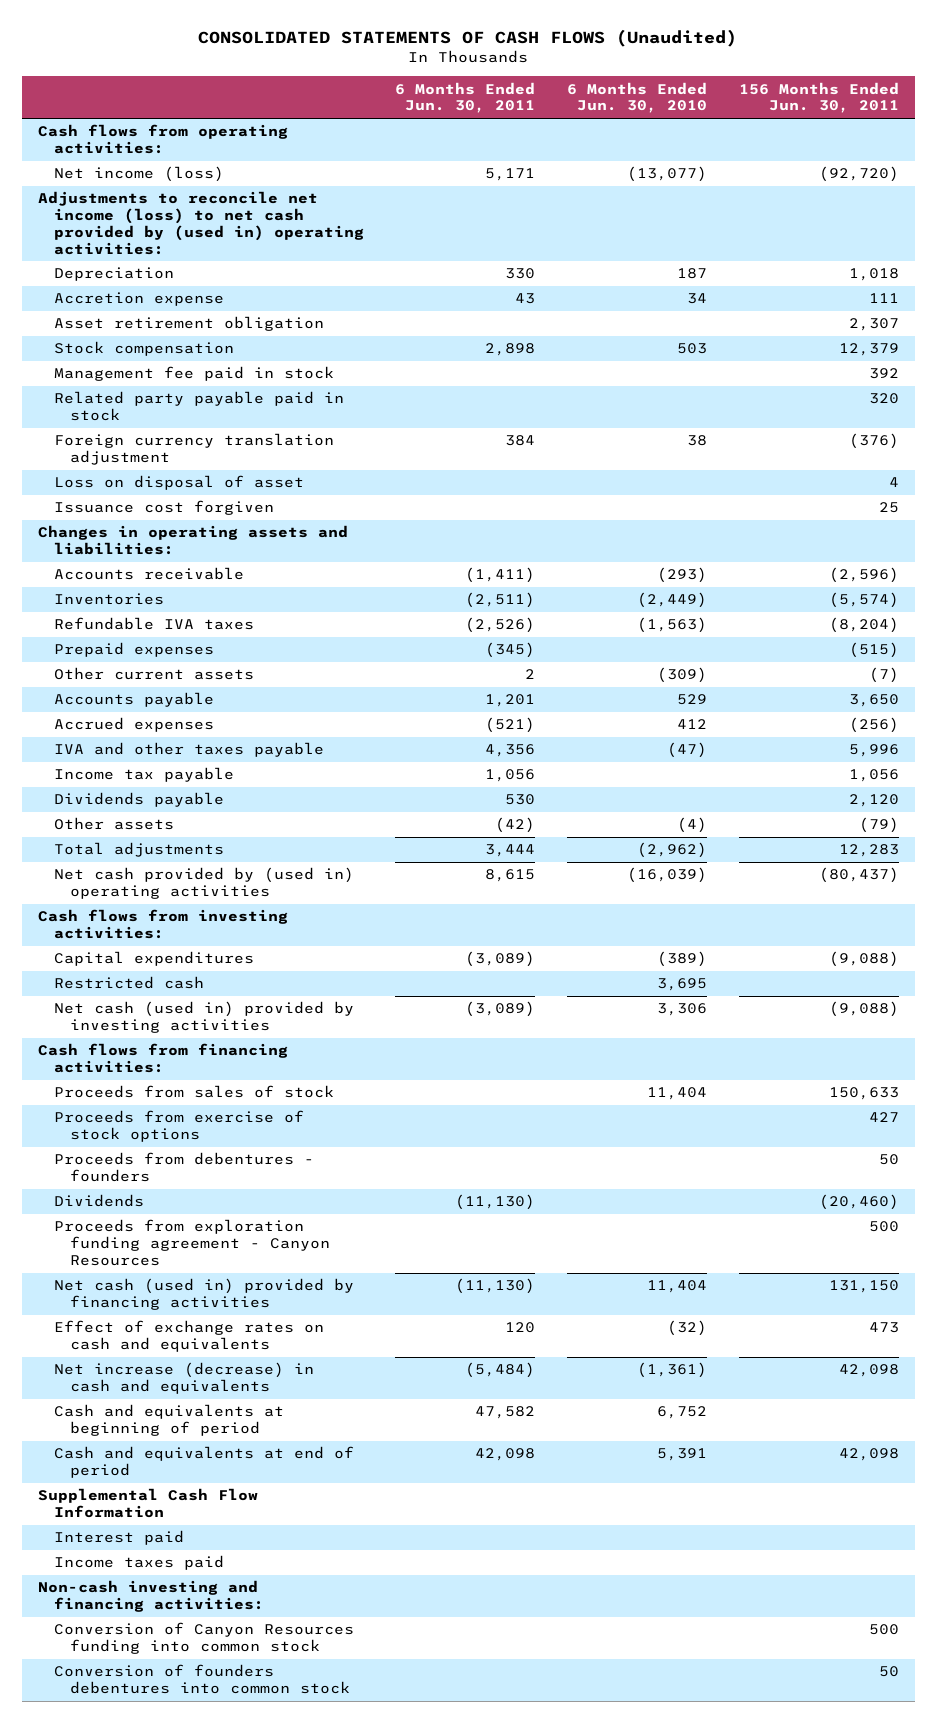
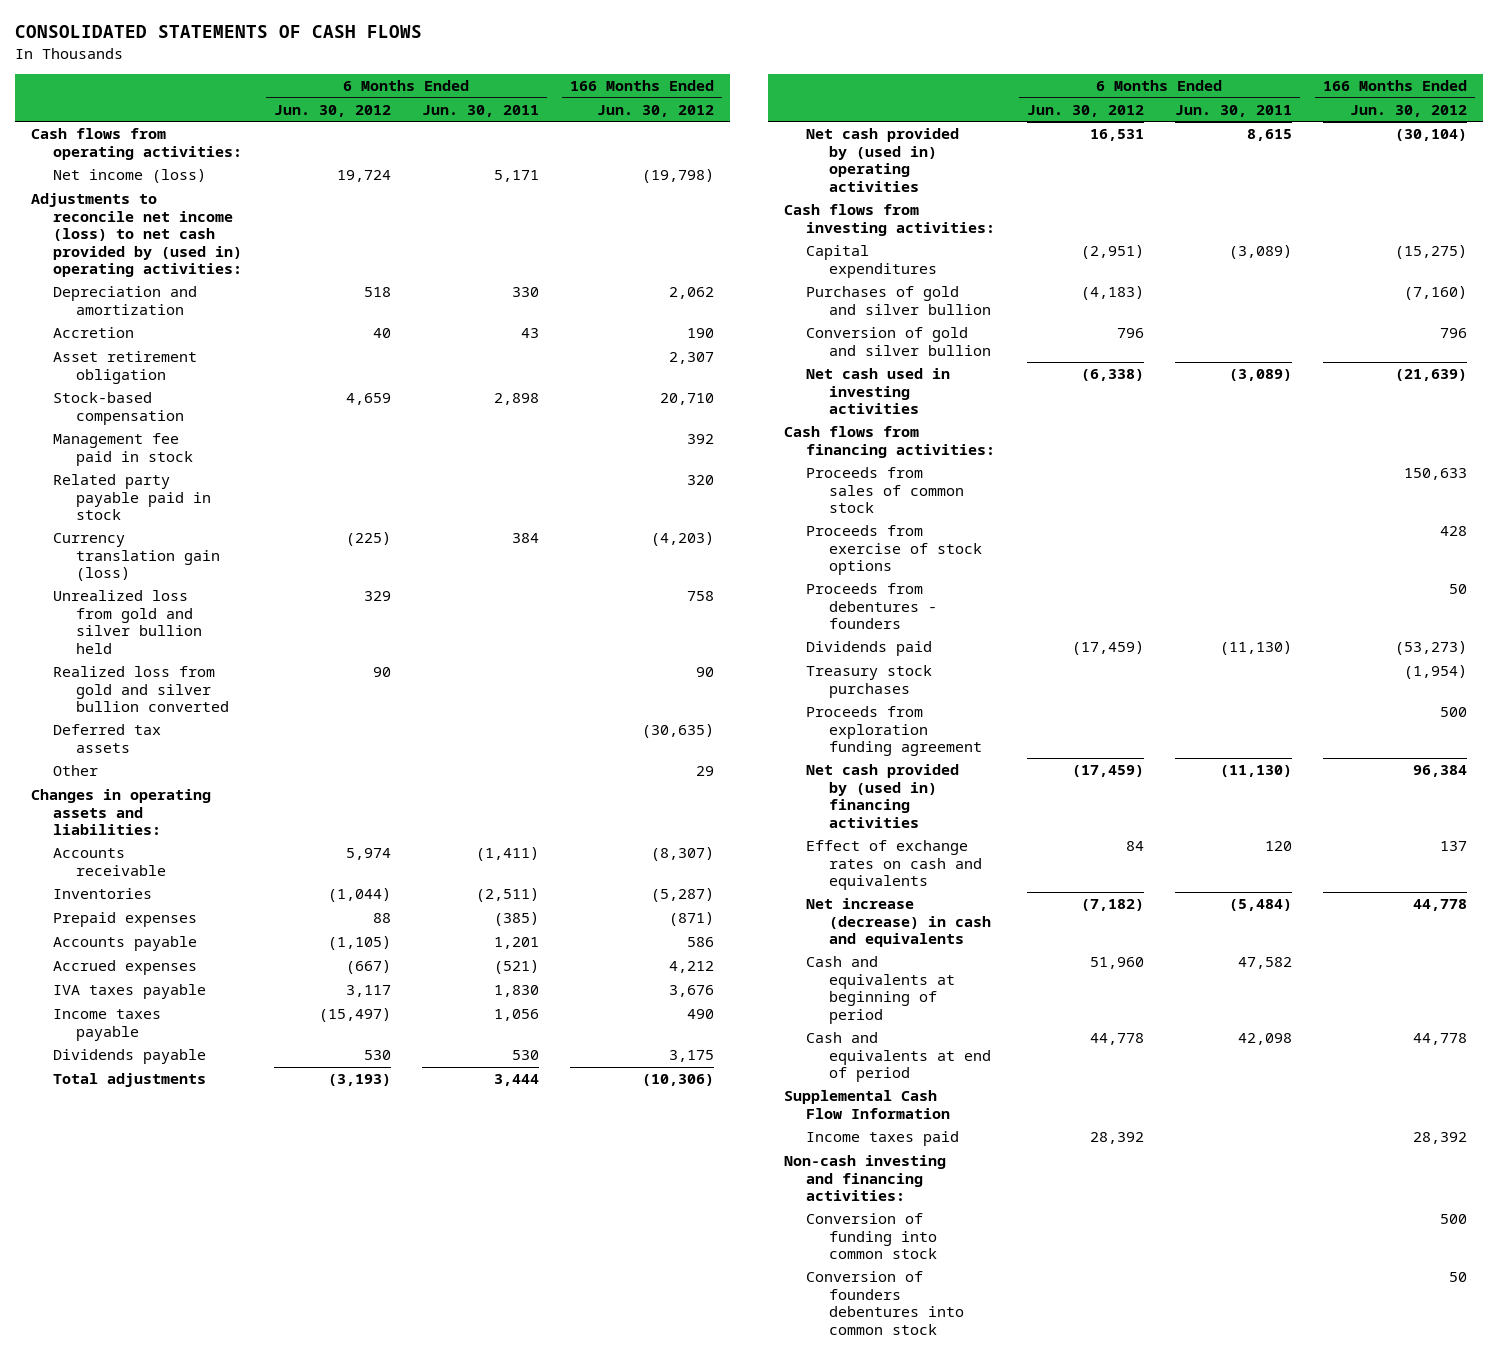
- CONSOLIDATED STATEMENTS OF CASH FLOWS (Unaudited)
+ CONSOLIDATED STATEMENTS OF CASH FLOWS
- | 6 Months Ended Jun. 30, 2011 | 6 Months Ended Jun. 30, 2010 | 156 Months Ended Jun. 30, 2011
+ | 6 Months Ended Jun. 30, 2012 | 6 Months Ended Jun. 30, 2011 | 166 Months Ended Jun. 30, 2012
- Depreciation | 330 | 187 | 1,018
- Accretion expense | 43 | 34 | 111
+ Depreciation and amortization | 518 | 330 | 2,062
+ Accretion | 40 | 43 | 190
- Stock compensation | 2,898 | 503 | 12,379
+ Stock-based compensation | 4,659 | 2,898 | 20,710
- Foreign currency translation adjustment | 384 | 38 | (376)
- Loss on disposal of asset | | | 4
- Issuance cost forgiven | | | 25
+ Currency translation gain (loss) | (225) | 384 | (4,203)
+ Unrealized loss from gold and silver bullion held | 329 | | 758
+ Realized loss from gold and silver bullion converted | 90 | | 90
+ Deferred tax assets | | | (30,635)
+ Other | | | 29
- Refundable IVA taxes | (2,526) | (1,563) | (8,204)
- Prepaid expenses | (345) | | (515)
- Other current assets | 2 | (309) | (7)
+ Prepaid expenses | 88 | (385) | (871)
- IVA and other taxes payable | 4,356 | (47) | 5,996
- Income tax payable | 1,056 | | 1,056
+ IVA taxes payable | 3,117 | 1,830 | 3,676
+ Income taxes payable | (15,497) | 1,056 | 490
- Other assets | (42) | (4) | (79)
- Restricted cash | | 3,695 |
- Net cash (used in) provided by investing activities | (3,089) | 3,306 | (9,088)
+ Purchases of gold and silver bullion | (4,183) | | (7,160)
+ Conversion of gold and silver bullion | 796 | | 796
+ Net cash used in investing activities | (6,338) | (3,089) | (21,639)
- Proceeds from sales of stock | | 11,404 | 150,633
+ Proceeds from sales of common stock | | | 150,633
- Dividends | (11,130) | | (20,460)
- Proceeds from exploration funding agreement - Canyon Resources | | | 500
- Net cash (used in) provided by financing activities | (11,130) | 11,404 | 131,150
+ Dividends paid | (17,459) | (11,130) | (53,273)
+ Treasury stock purchases | | | (1,954)
+ Proceeds from exploration funding agreement | | | 500
+ Net cash provided by (used in) financing activities | (17,459) | (11,130) | 96,384
- Interest paid
- Conversion of Canyon Resources funding into common stock | | | 500
+ Conversion of funding into common stock | | | 500

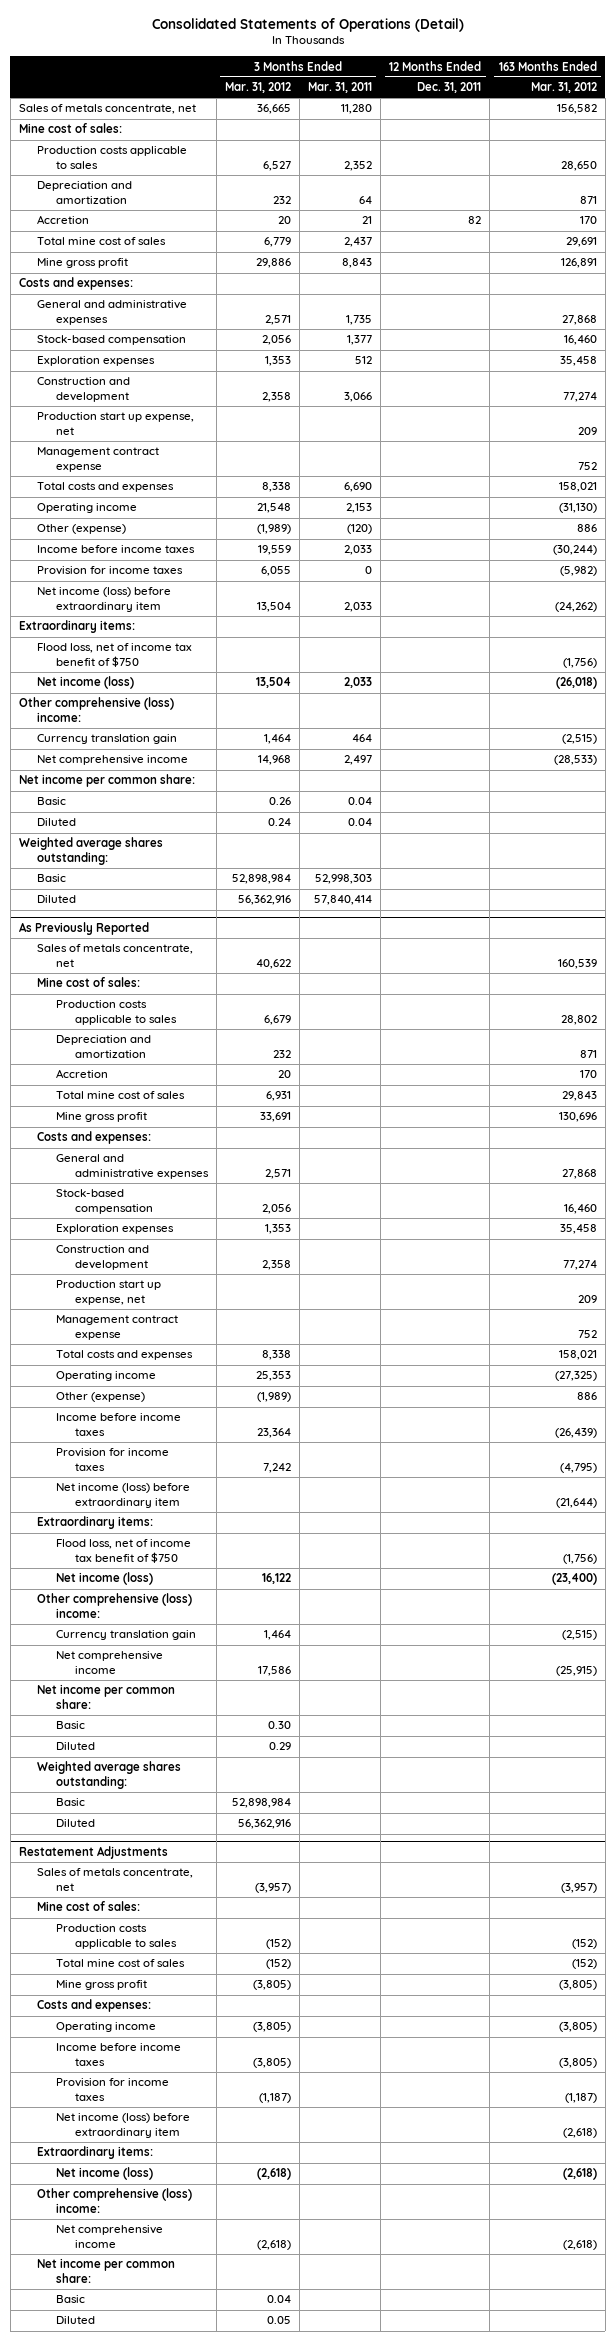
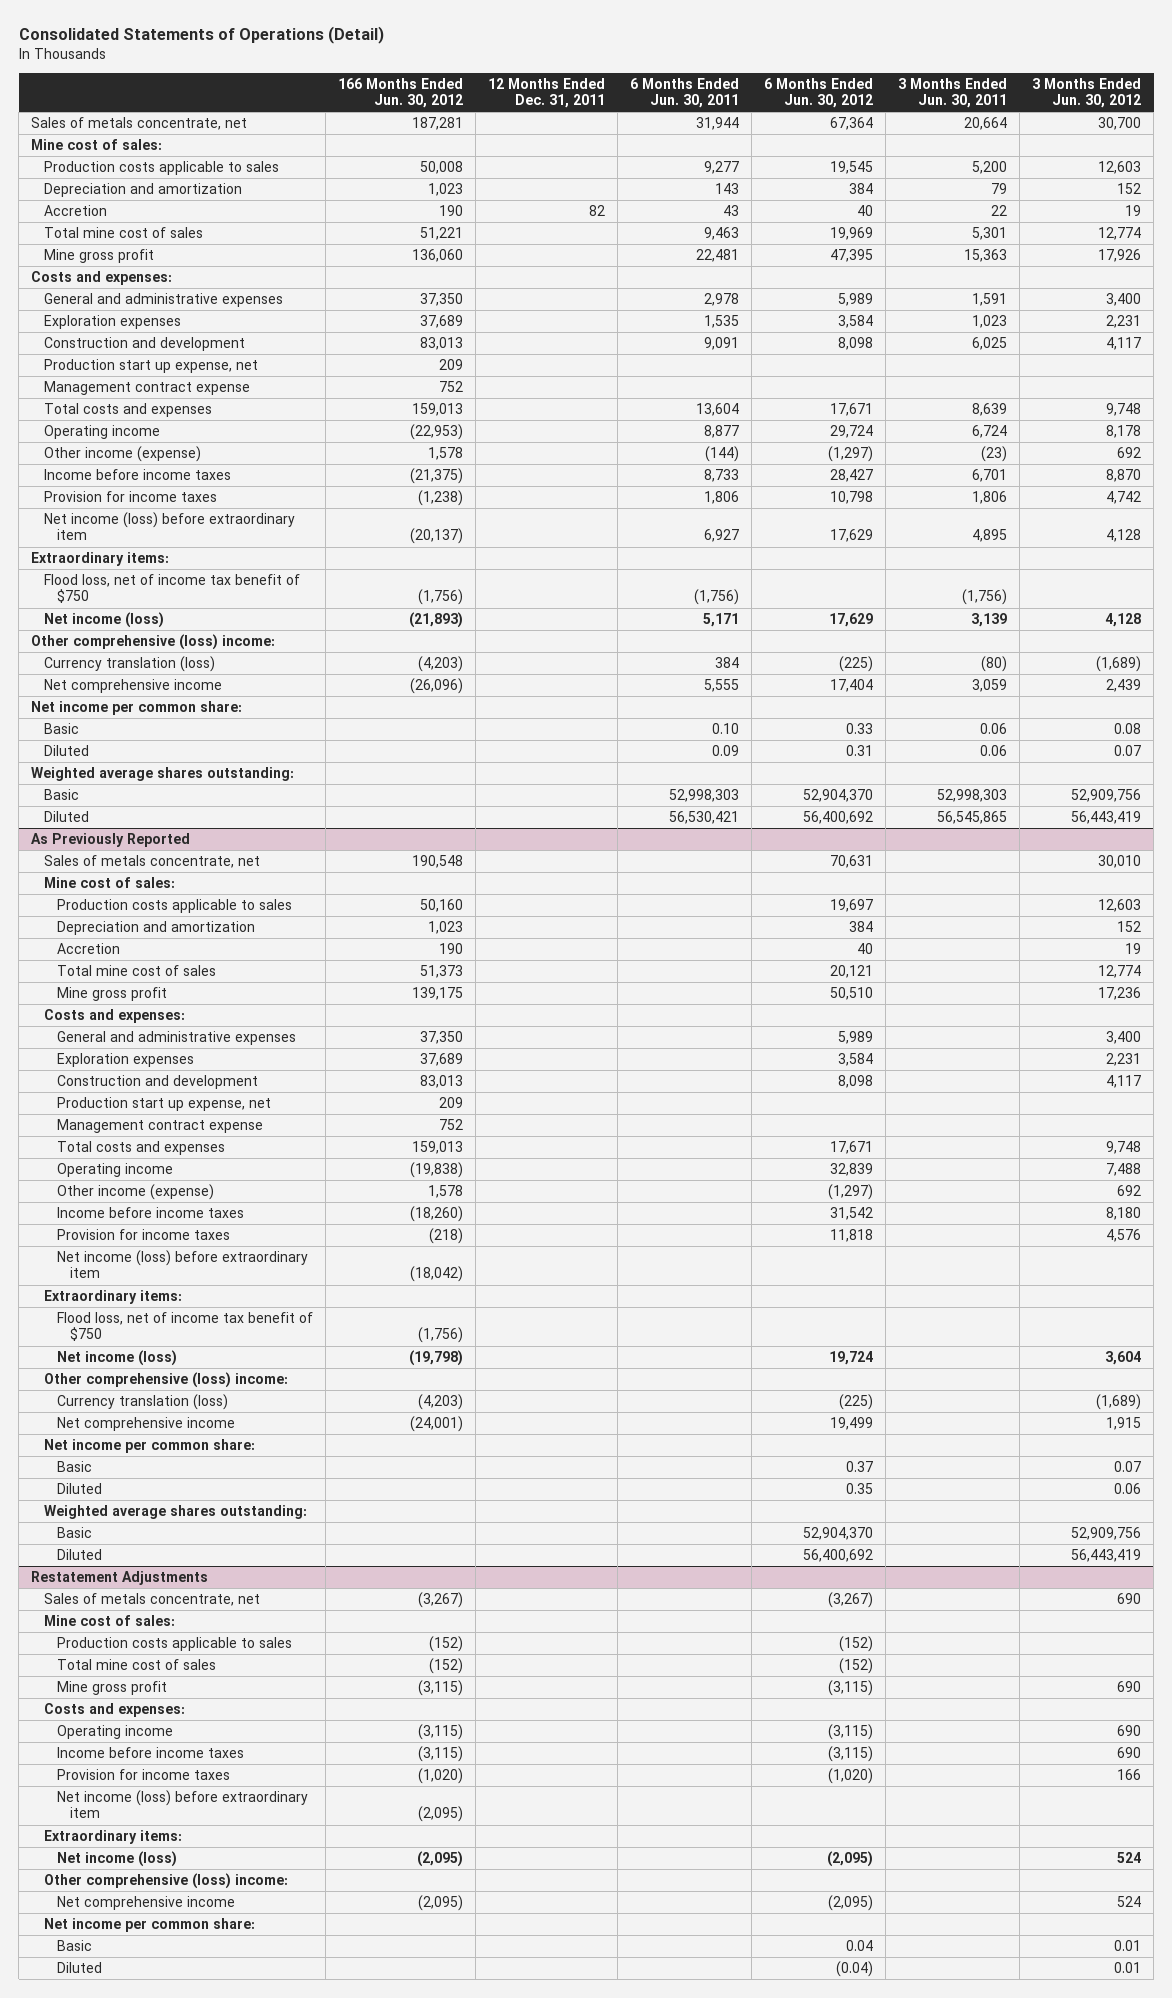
- | 3 Months Ended Mar. 31, 2012 | 3 Months Ended Mar. 31, 2011 | 12 Months Ended Dec. 31, 2011 | 163 Months Ended Mar. 31, 2012
+ | 166 Months Ended Jun. 30, 2012 | 12 Months Ended Dec. 31, 2011 | 6 Months Ended Jun. 30, 2011 | 6 Months Ended Jun. 30, 2012 | 3 Months Ended Jun. 30, 2011 | 3 Months Ended Jun. 30, 2012
- Stock-based compensation | 2,056 | 1,377 | | 16,460
- Other (expense) | (1,989) | (120) | | 886
+ Other income (expense) | 1,578 | | (144) | (1,297) | (23) | 692
- Currency translation gain | 1,464 | 464 | | (2,515)
+ Currency translation (loss) | (4,203) | | 384 | (225) | (80) | (1,689)
@ As Previously Reported
- Stock-based compensation | 2,056 | | | 16,460
- Other (expense) | (1,989) | | | 886
+ Other income (expense) | 1,578 | | | (1,297) | | 692
- Currency translation gain | 1,464 | | | (2,515)
+ Currency translation (loss) | (4,203) | | | (225) | | (1,689)

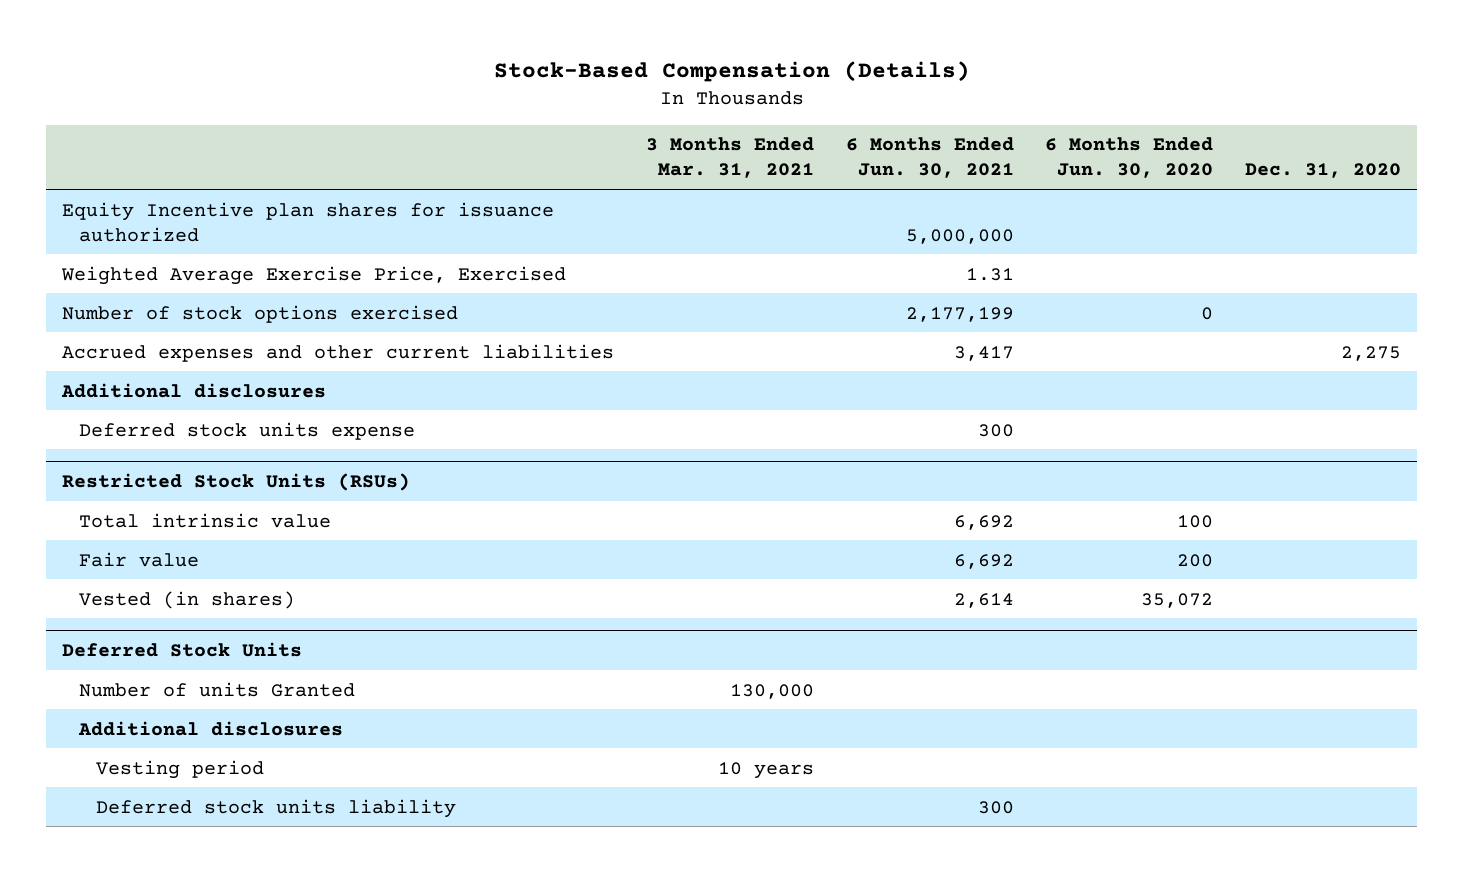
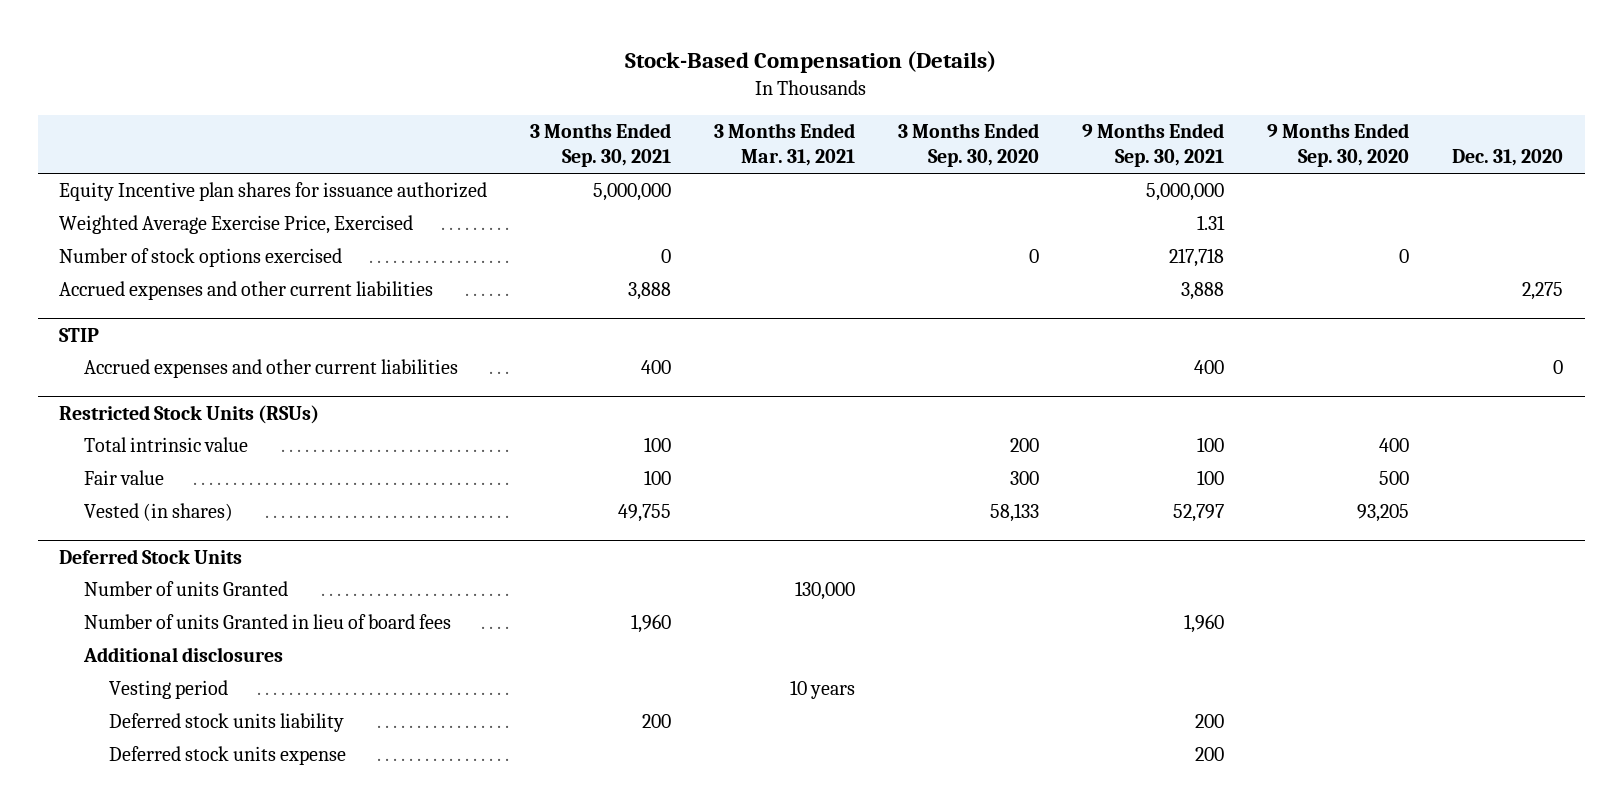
- | 3 Months Ended Mar. 31, 2021 | 6 Months Ended Jun. 30, 2021 | 6 Months Ended Jun. 30, 2020 | Dec. 31, 2020
+ | 3 Months Ended Sep. 30, 2021 | 3 Months Ended Mar. 31, 2021 | 3 Months Ended Sep. 30, 2020 | 9 Months Ended Sep. 30, 2021 | 9 Months Ended Sep. 30, 2020 | Dec. 31, 2020
- Additional disclosures
- Deferred stock units expense | | 300 | |
+ STIP
+ Accrued expenses and other current liabilities | 400 | | | 400 | | 0
@ Deferred Stock Units
+ Number of units Granted in lieu of board fees | 1,960 | | | 1,960 | |
+ Deferred stock units expense | | | | 200 | |

